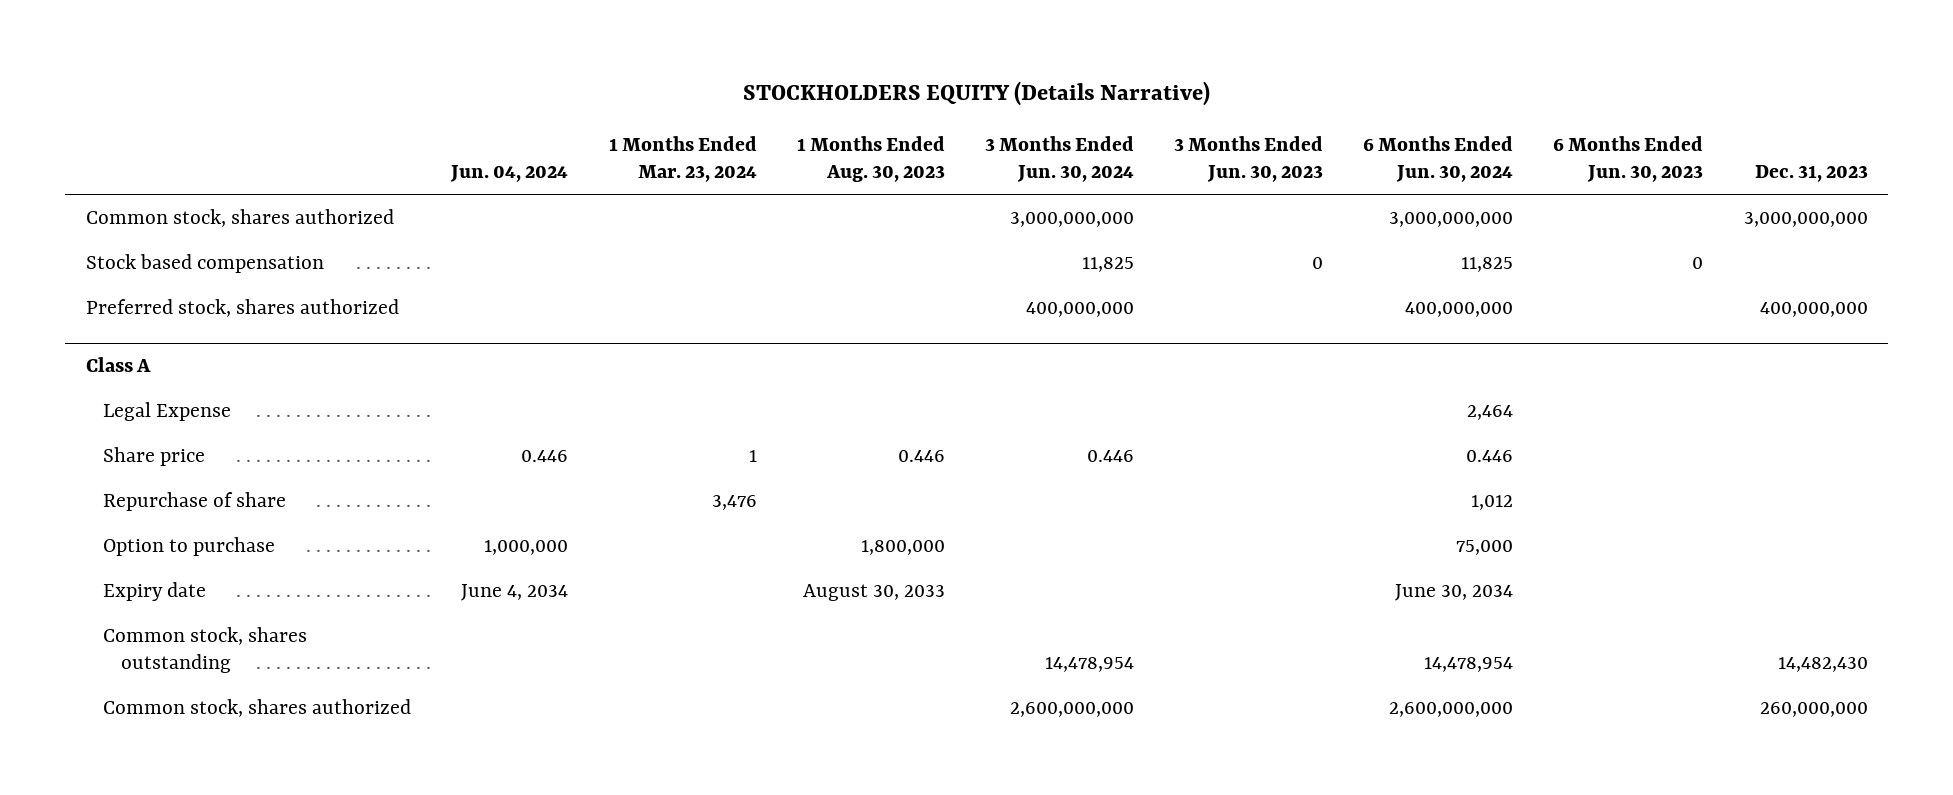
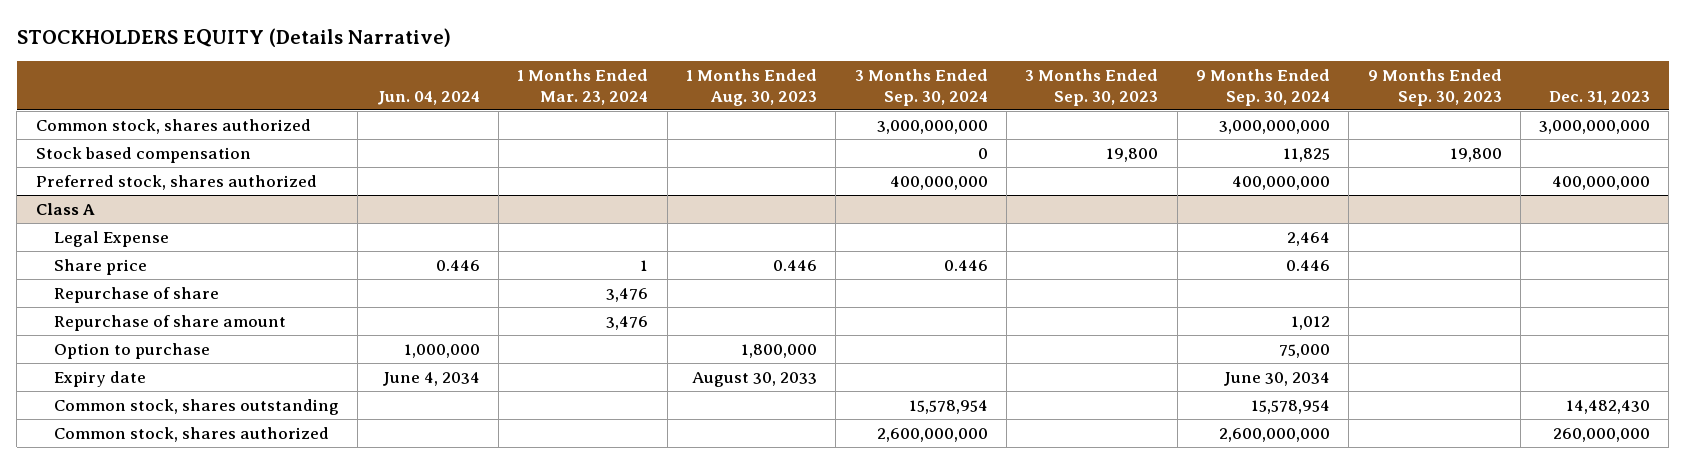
- | Jun. 04, 2024 | 1 Months Ended Mar. 23, 2024 | 1 Months Ended Aug. 30, 2023 | 3 Months Ended Jun. 30, 2024 | 3 Months Ended Jun. 30, 2023 | 6 Months Ended Jun. 30, 2024 | 6 Months Ended Jun. 30, 2023 | Dec. 31, 2023
+ | Jun. 04, 2024 | 1 Months Ended Mar. 23, 2024 | 1 Months Ended Aug. 30, 2023 | 3 Months Ended Sep. 30, 2024 | 3 Months Ended Sep. 30, 2023 | 9 Months Ended Sep. 30, 2024 | 9 Months Ended Sep. 30, 2023 | Dec. 31, 2023
@ Class A
+ Repurchase of share amount | | 3,476 | | | | 1,012 | |

